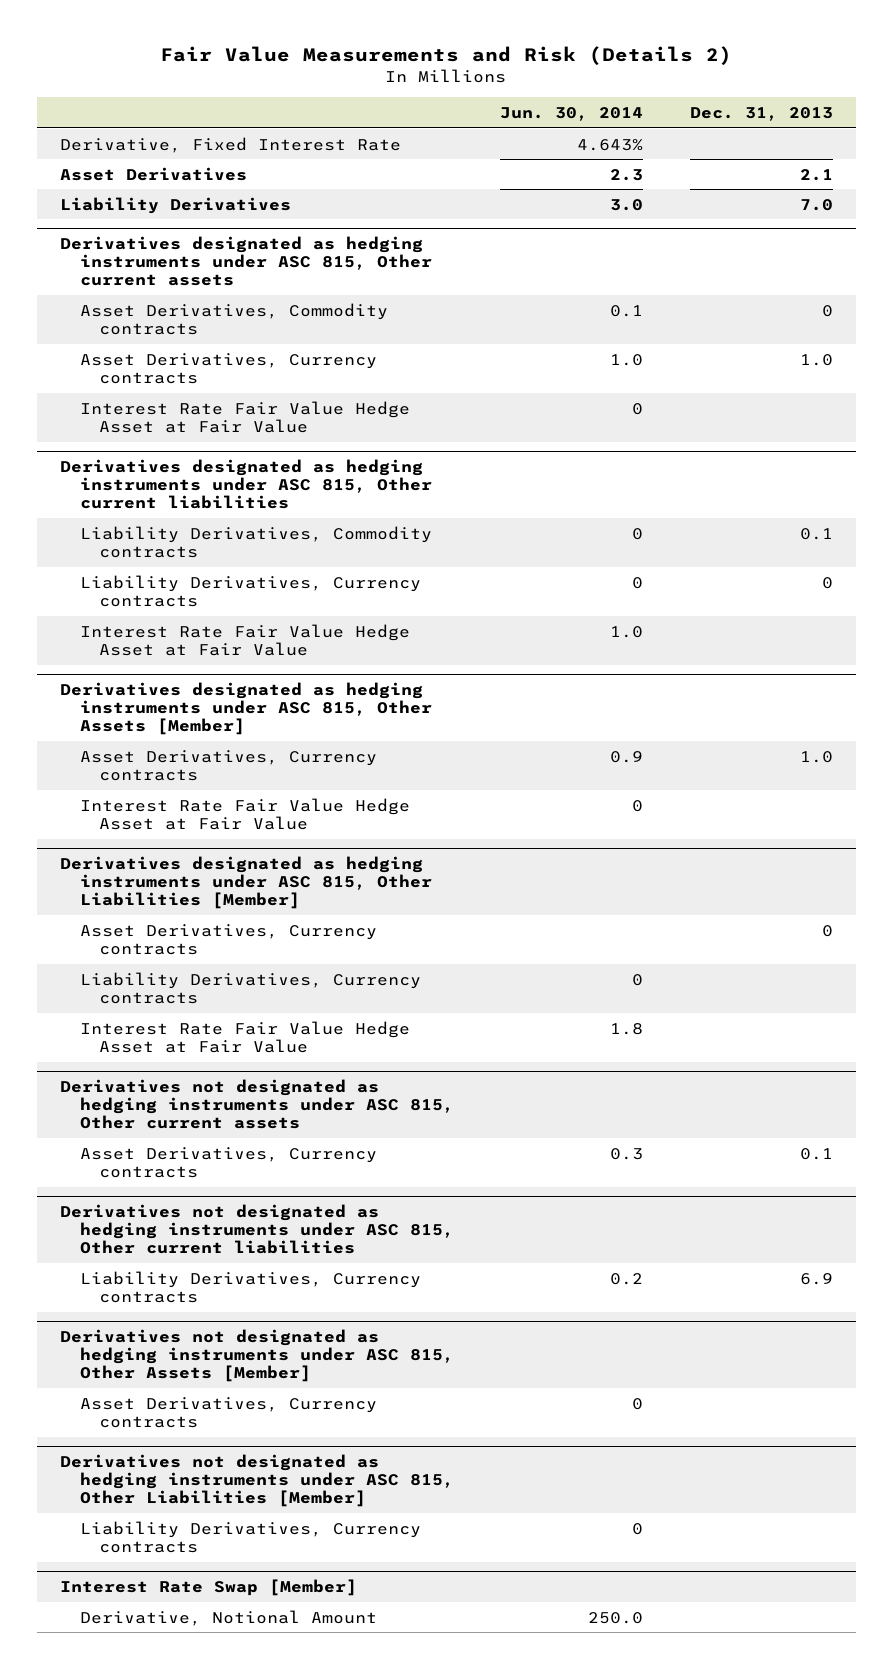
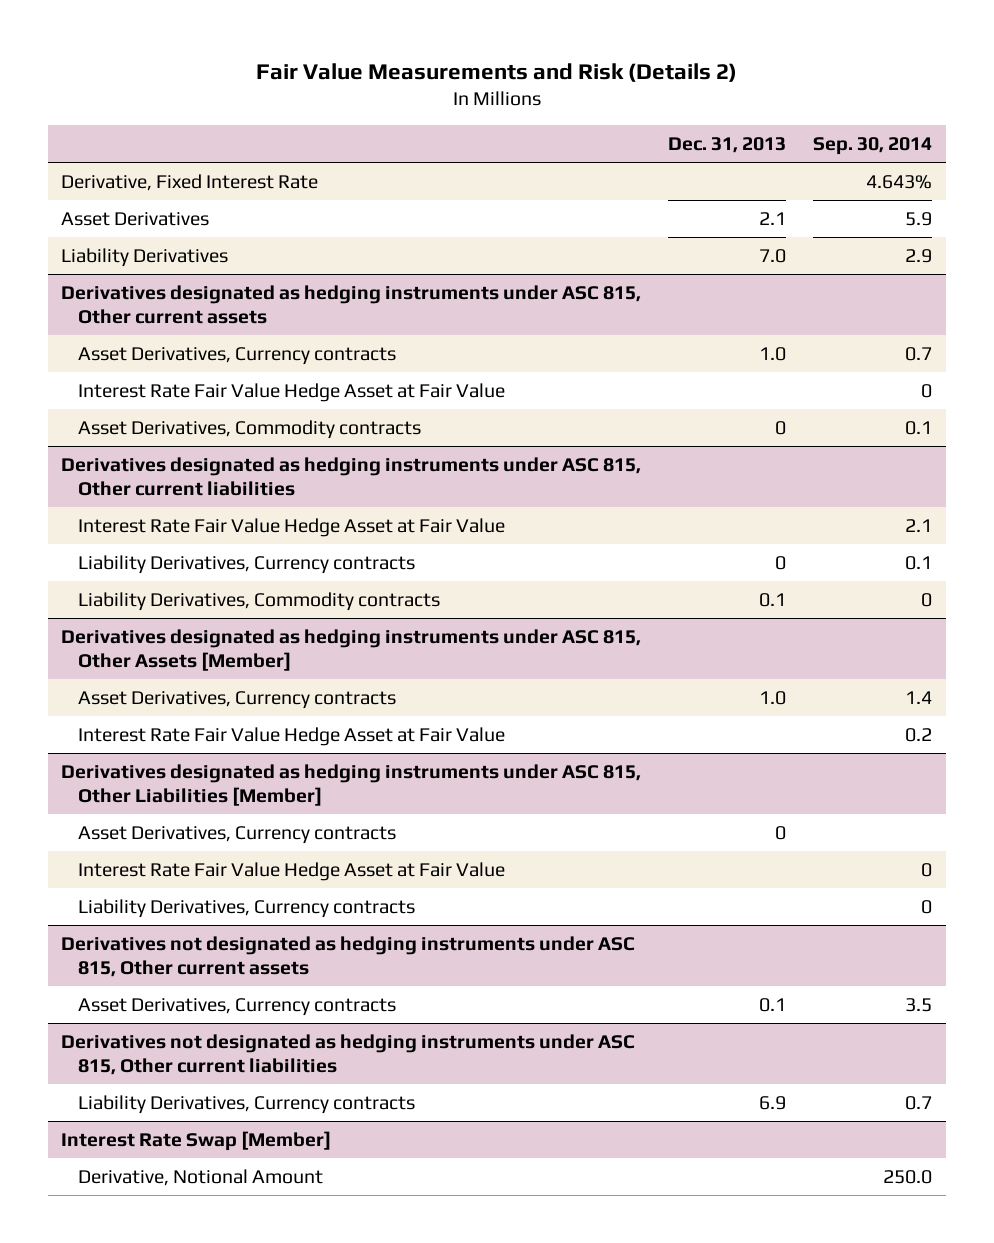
- | Jun. 30, 2014 | Dec. 31, 2013
+ | Dec. 31, 2013 | Sep. 30, 2014
@ Derivatives designated as hedging instruments under ASC 815, Other current assets
moved down: Asset Derivatives, Commodity contracts | 0 | 0.1
@ Derivatives designated as hedging instruments under ASC 815, Other current liabilities
moved down: Liability Derivatives, Currency contracts | 0 | 0.1
moved down: Liability Derivatives, Commodity contracts | 0.1 | 0
@ Derivatives designated as hedging instruments under ASC 815, Other Liabilities [Member]
moved down: Liability Derivatives, Currency contracts | | 0
- Derivatives not designated as hedging instruments under ASC 815, Other Assets [Member]
- Asset Derivatives, Currency contracts | 0 |
- Derivatives not designated as hedging instruments under ASC 815, Other Liabilities [Member]
- Liability Derivatives, Currency contracts | 0 |

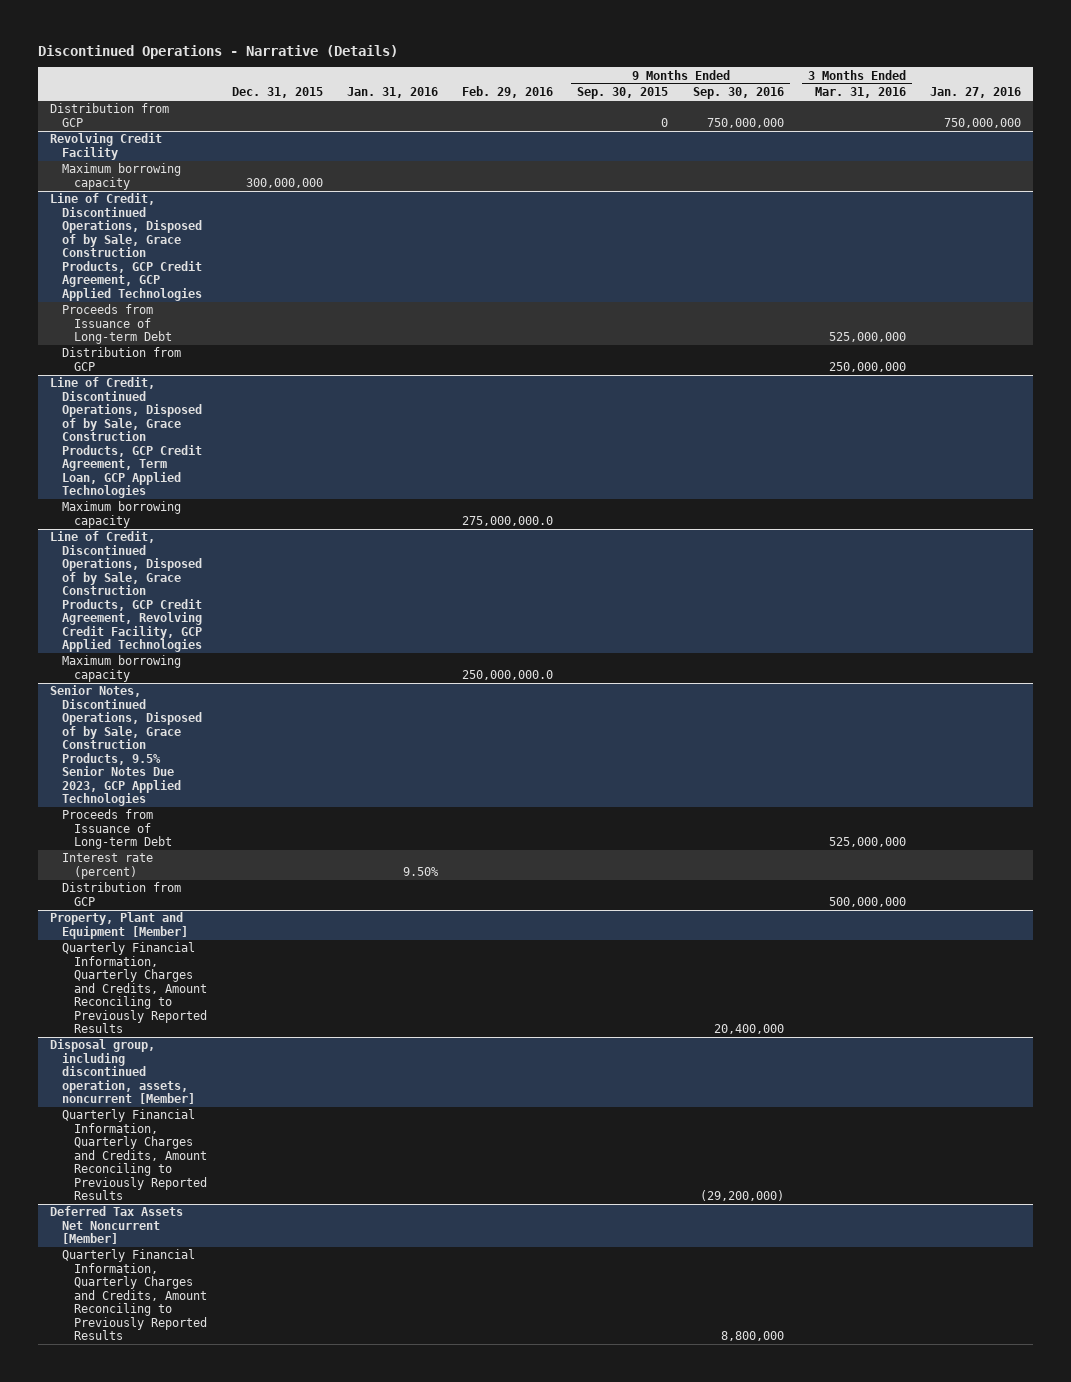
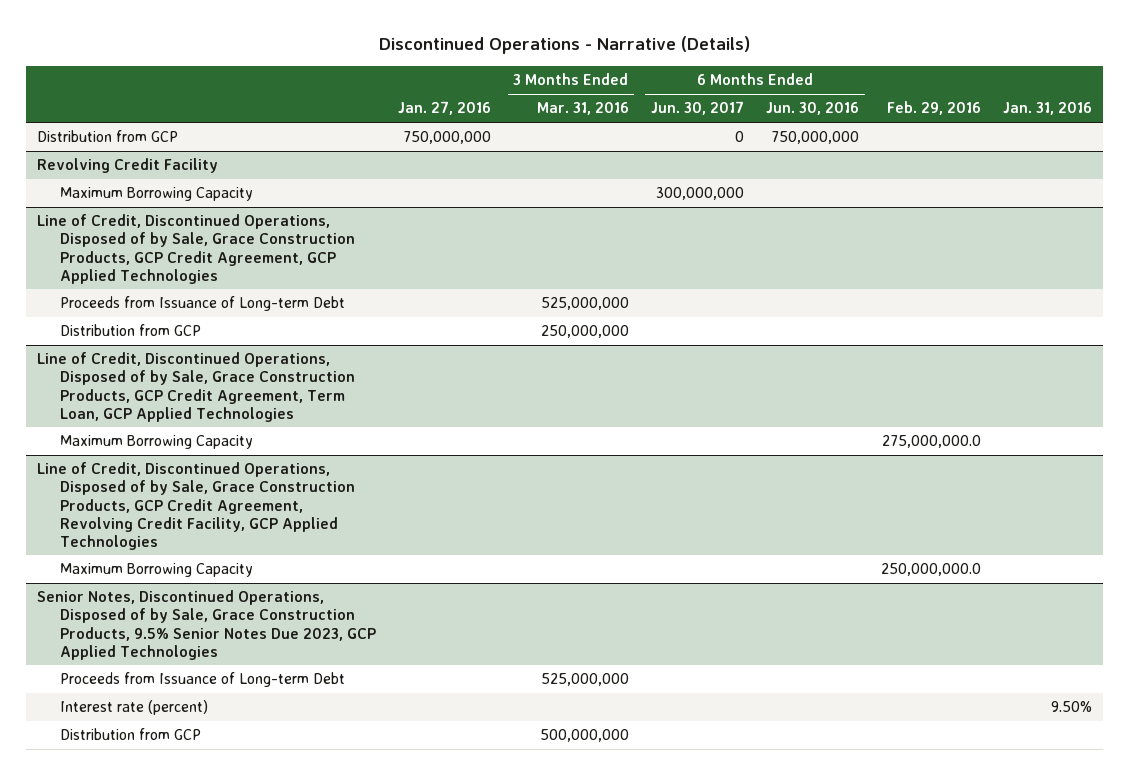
- | Dec. 31, 2015 | Jan. 31, 2016 | Feb. 29, 2016 | 9 Months Ended Sep. 30, 2015 | 9 Months Ended Sep. 30, 2016 | 3 Months Ended Mar. 31, 2016 | Jan. 27, 2016
+ | Jan. 27, 2016 | 3 Months Ended Mar. 31, 2016 | 6 Months Ended Jun. 30, 2017 | 6 Months Ended Jun. 30, 2016 | Feb. 29, 2016 | Jan. 31, 2016
@ Revolving Credit Facility
- Maximum borrowing capacity | 300,000,000 | | | | | |
+ Maximum Borrowing Capacity | | | 300,000,000 | | |
@ Line of Credit, Discontinued Operations, Disposed of by Sale, Grace Construction Products, GCP Credit Agreement, Term Loan, GCP Applied Technologies
- Maximum borrowing capacity | | | 275,000,000.0 | | | |
+ Maximum Borrowing Capacity | | | | | 275,000,000.0 |
@ Line of Credit, Discontinued Operations, Disposed of by Sale, Grace Construction Products, GCP Credit Agreement, Revolving Credit Facility, GCP Applied Technologies
- Maximum borrowing capacity | | | 250,000,000.0 | | | |
+ Maximum Borrowing Capacity | | | | | 250,000,000.0 |
- Property, Plant and Equipment [Member]
- Quarterly Financial Information, Quarterly Charges and Credits, Amount Reconciling to Previously Reported Results | | | | | 20,400,000 | |
- Disposal group, including discontinued operation, assets, noncurrent [Member]
- Quarterly Financial Information, Quarterly Charges and Credits, Amount Reconciling to Previously Reported Results | | | | | (29,200,000) | |
- Deferred Tax Assets Net Noncurrent [Member]
- Quarterly Financial Information, Quarterly Charges and Credits, Amount Reconciling to Previously Reported Results | | | | | 8,800,000 | |

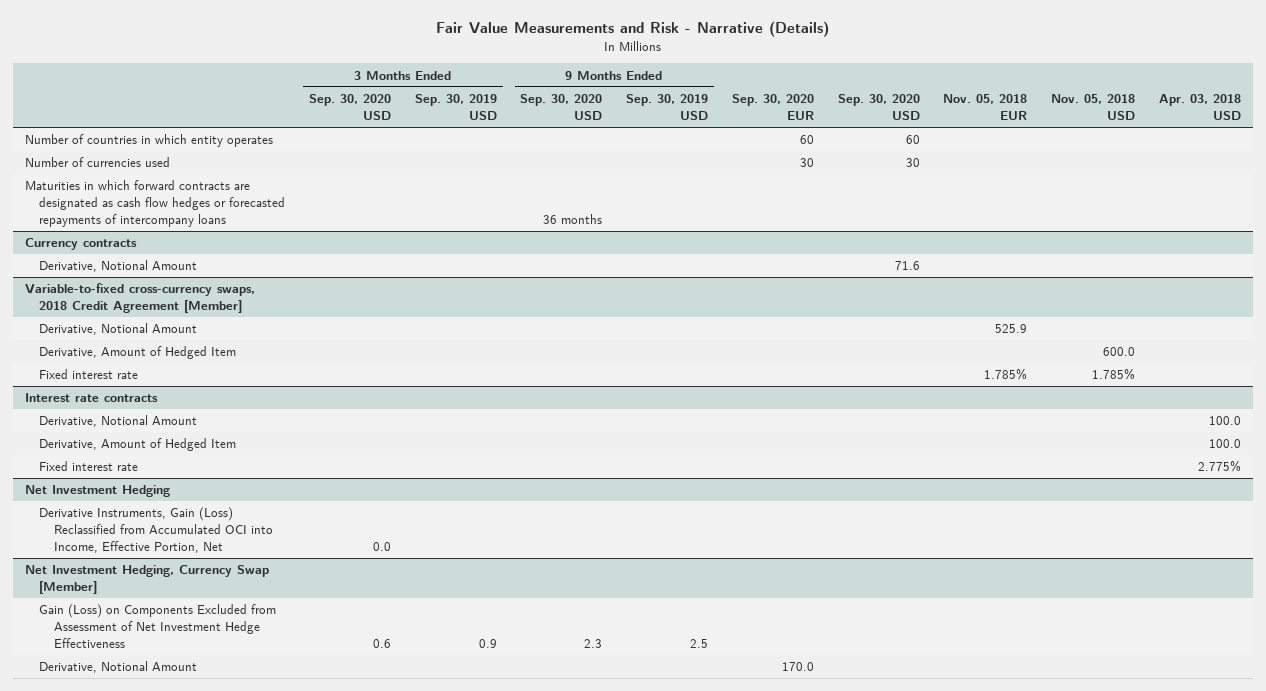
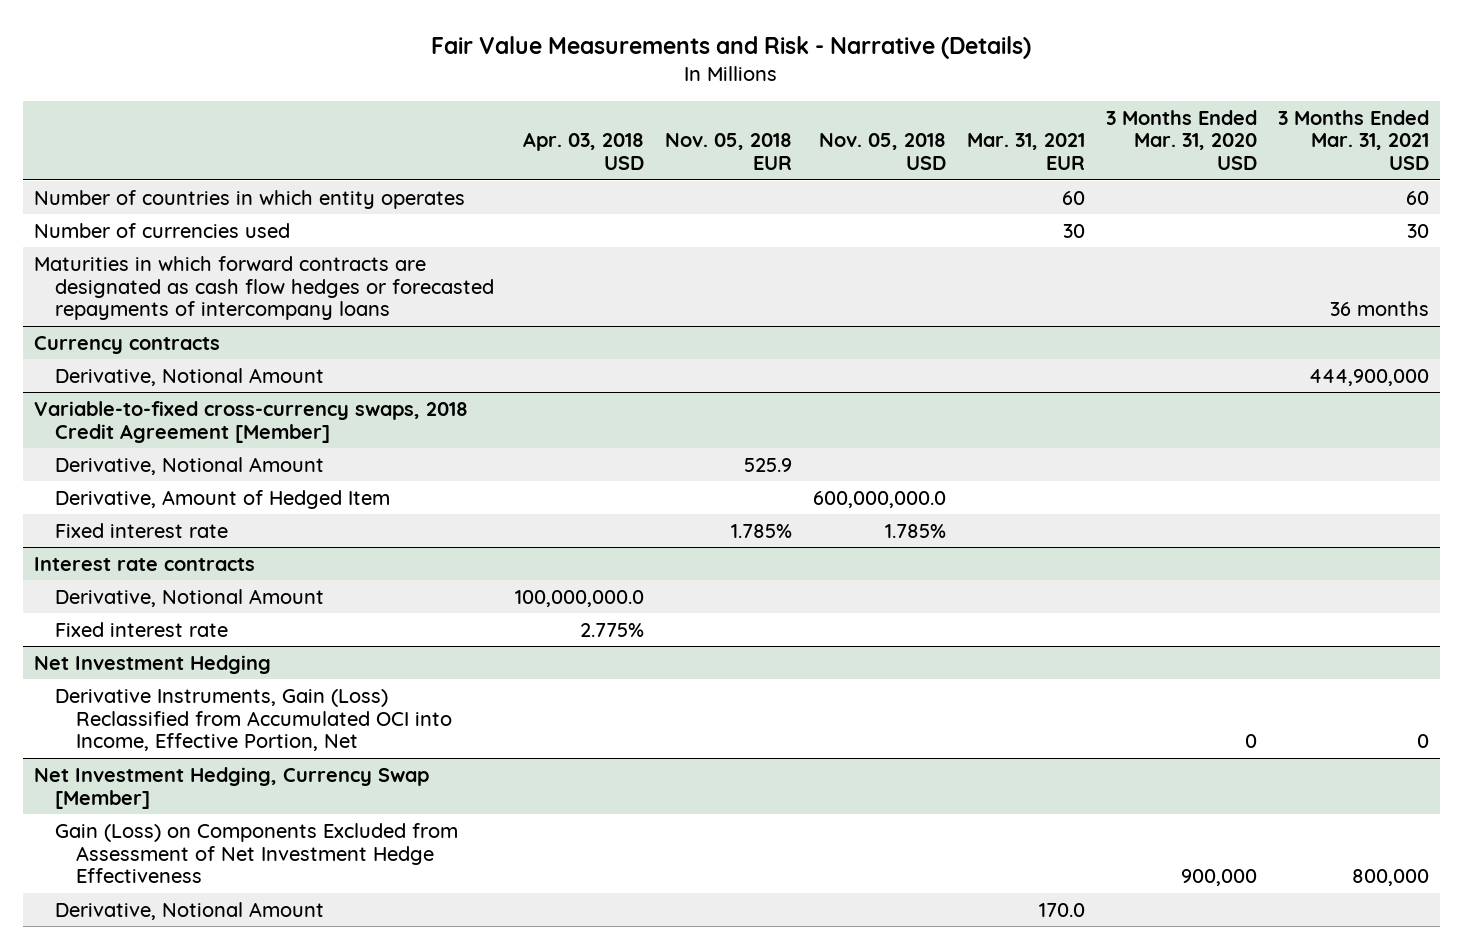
- | 3 Months Ended Sep. 30, 2020 USD | 3 Months Ended Sep. 30, 2019 USD | 9 Months Ended Sep. 30, 2020 USD | 9 Months Ended Sep. 30, 2019 USD | Sep. 30, 2020 EUR | Sep. 30, 2020 USD | Nov. 05, 2018 EUR | Nov. 05, 2018 USD | Apr. 03, 2018 USD
+ | Apr. 03, 2018 USD | Nov. 05, 2018 EUR | Nov. 05, 2018 USD | Mar. 31, 2021 EUR | 3 Months Ended Mar. 31, 2020 USD | 3 Months Ended Mar. 31, 2021 USD
@ Variable-to-fixed cross-currency swaps, 2018 Credit Agreement [Member]
- Derivative, Amount of Hedged Item | | | | | | | | 600.0 |
+ Derivative, Amount of Hedged Item | | | 600,000,000.0 | | |
@ Interest rate contracts
- Derivative, Notional Amount | | | | | | | | | 100.0
- Derivative, Amount of Hedged Item | | | | | | | | | 100.0
+ Derivative, Notional Amount | 100,000,000.0 | | | | |

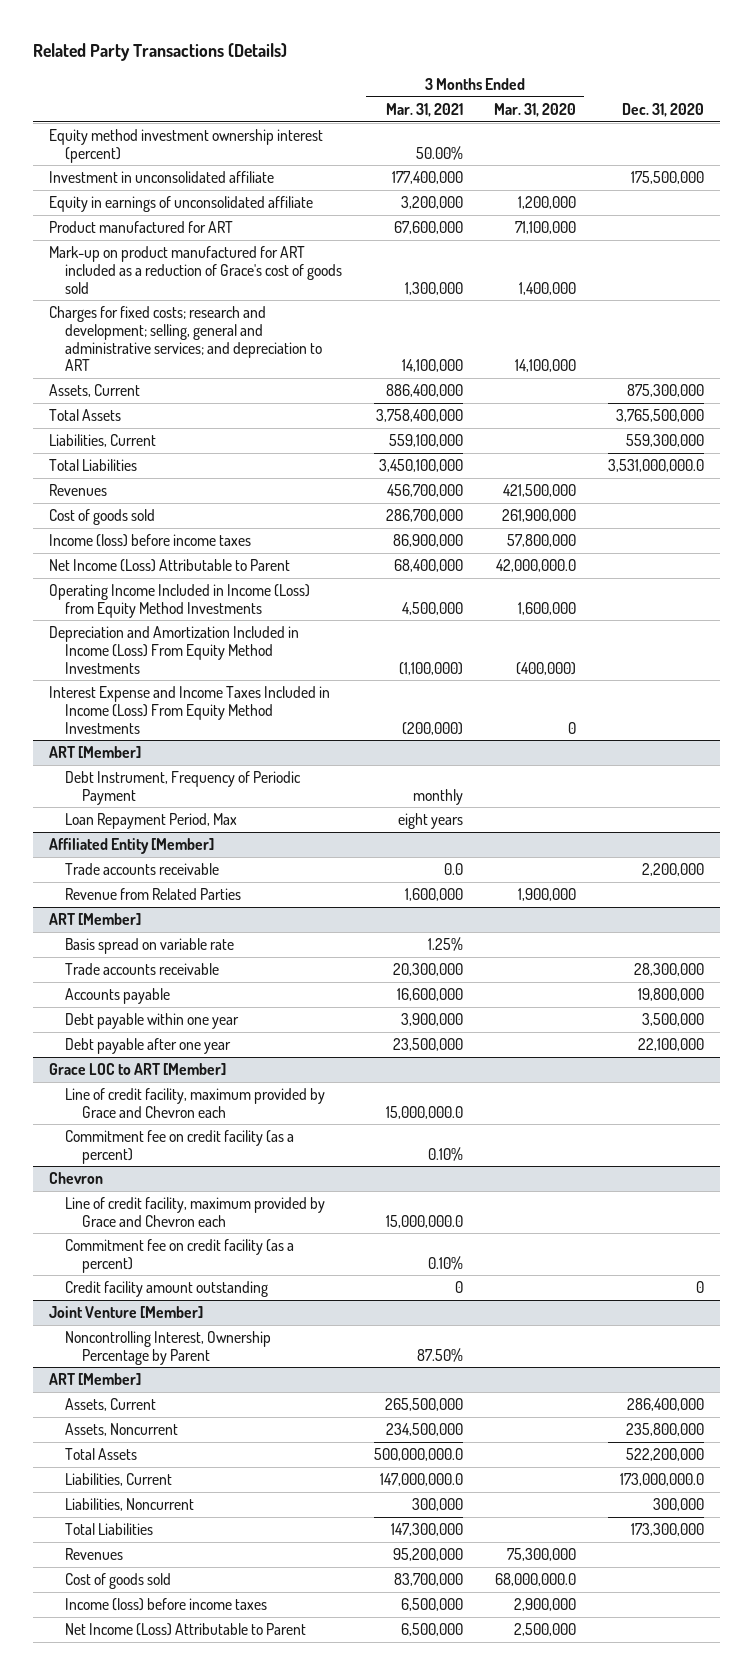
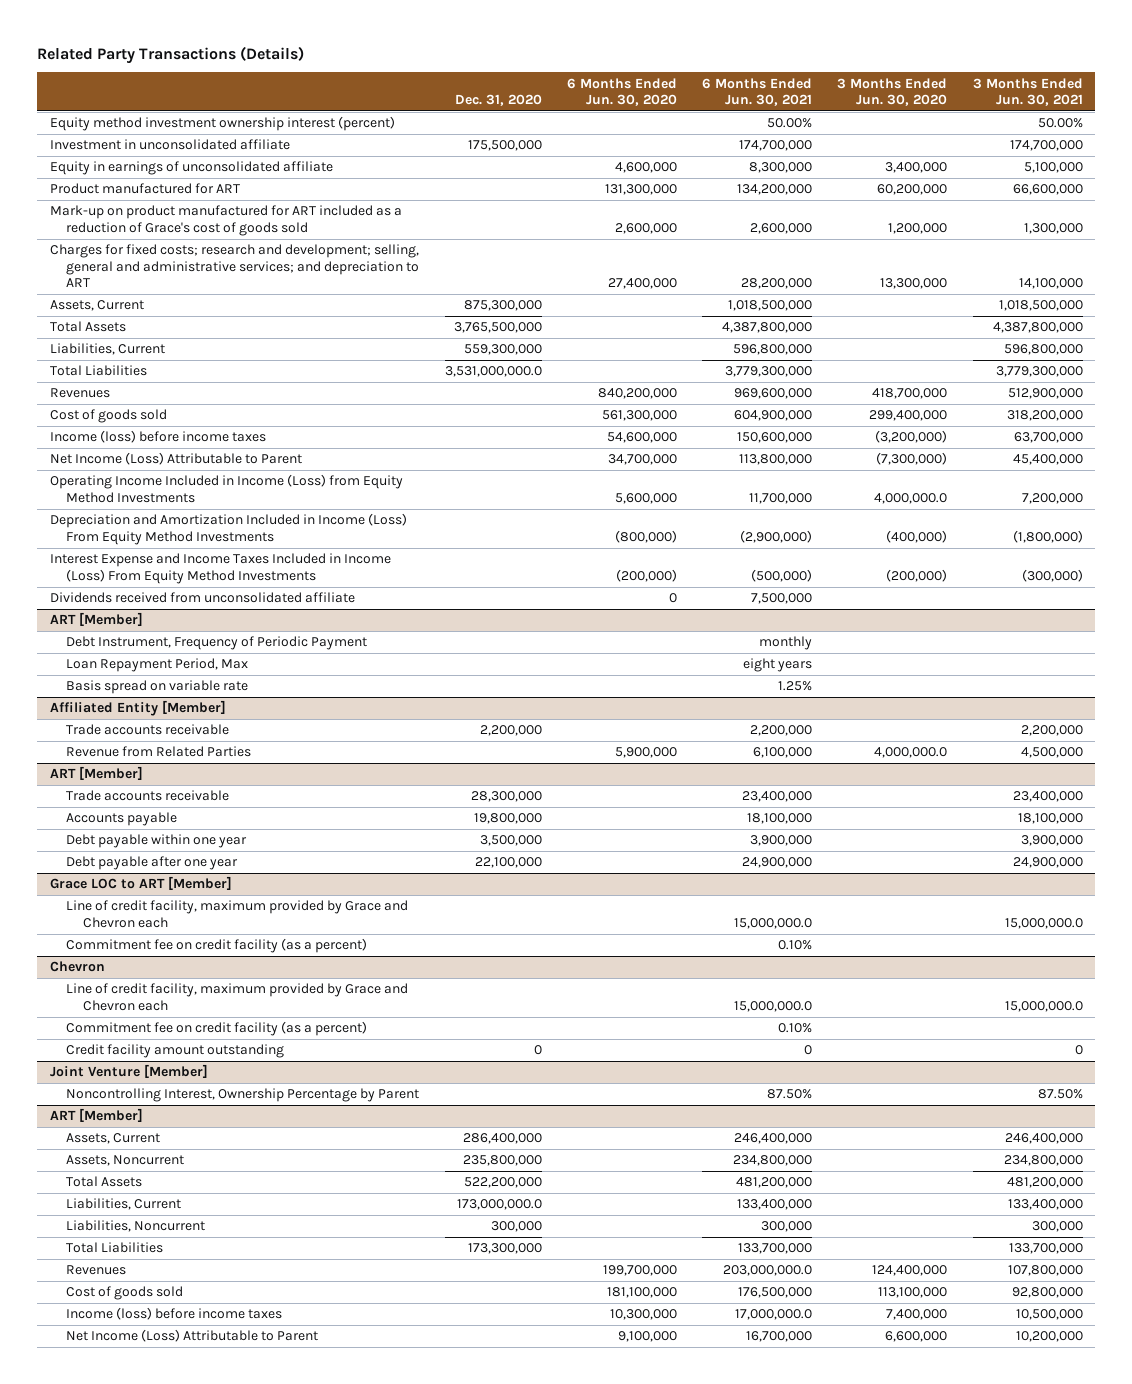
- | 3 Months Ended Mar. 31, 2021 | 3 Months Ended Mar. 31, 2020 | Dec. 31, 2020
+ | Dec. 31, 2020 | 6 Months Ended Jun. 30, 2020 | 6 Months Ended Jun. 30, 2021 | 3 Months Ended Jun. 30, 2020 | 3 Months Ended Jun. 30, 2021
+ Dividends received from unconsolidated affiliate | | 0 | 7,500,000 | |
@ ART [Member]
moved up: Basis spread on variable rate | | | 1.25% | |

